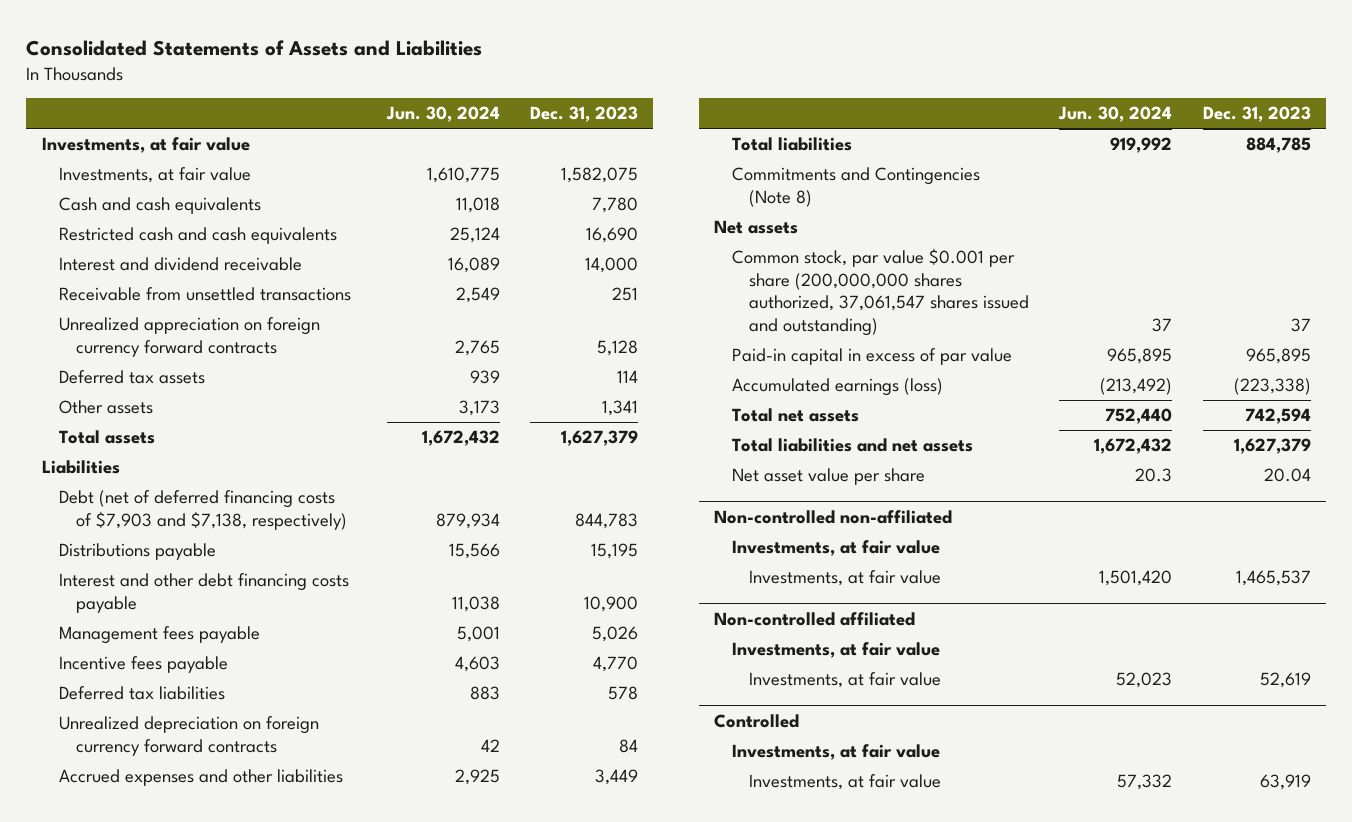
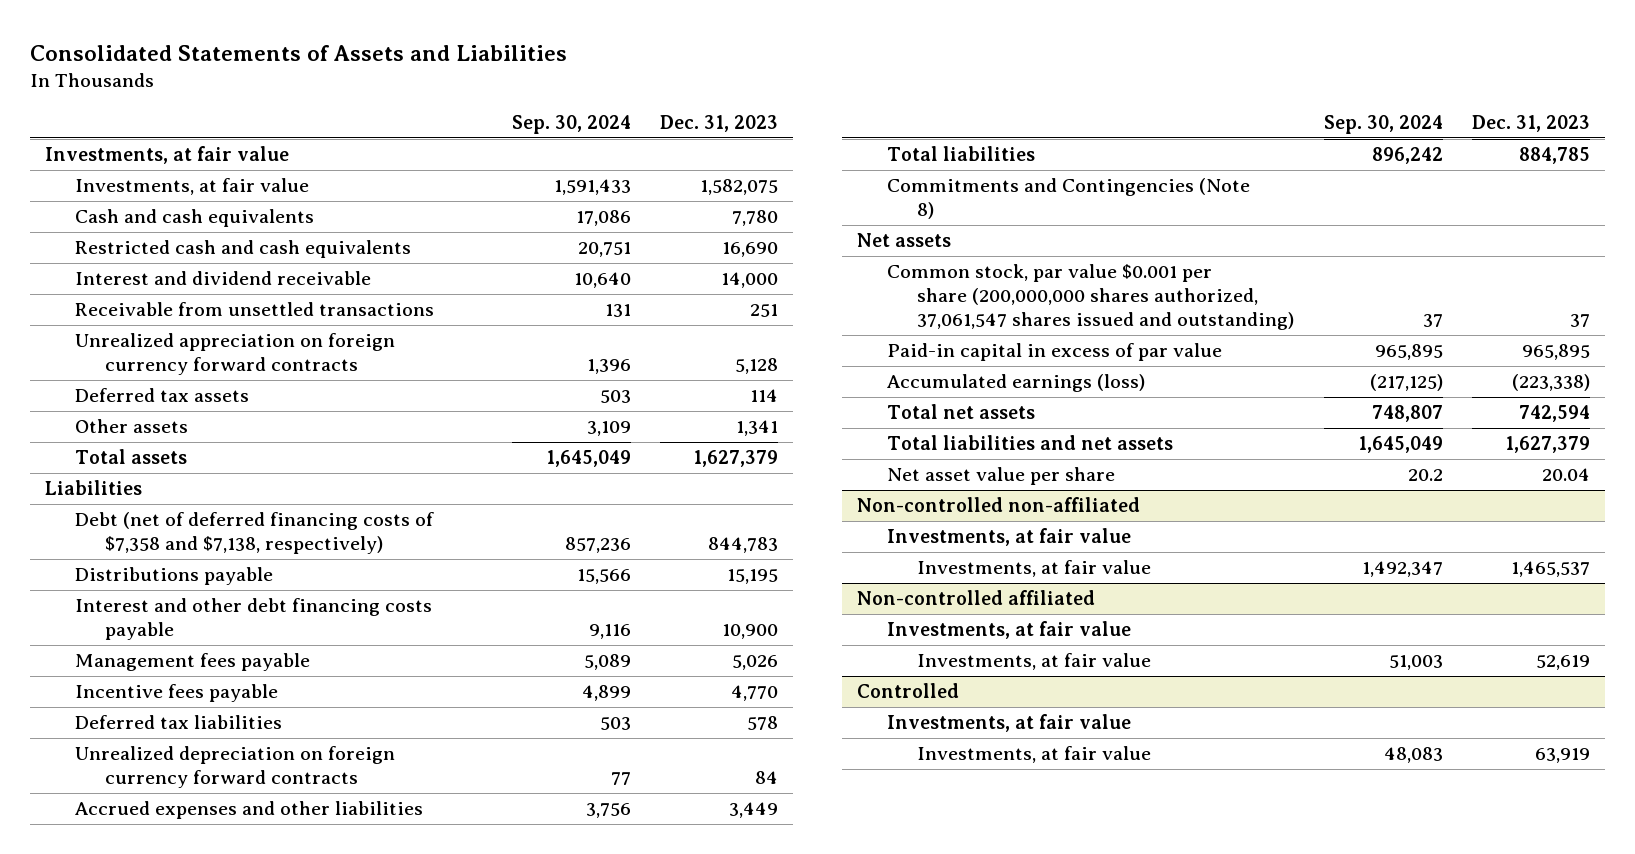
- | Jun. 30, 2024 | Dec. 31, 2023
+ | Sep. 30, 2024 | Dec. 31, 2023
- Debt (net of deferred financing costs of $7,903 and $7,138, respectively) | 879,934 | 844,783
+ Debt (net of deferred financing costs of $7,358 and $7,138, respectively) | 857,236 | 844,783

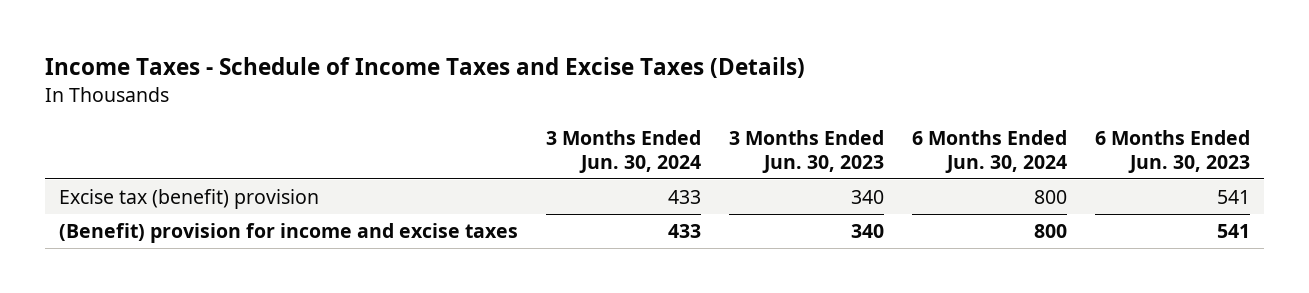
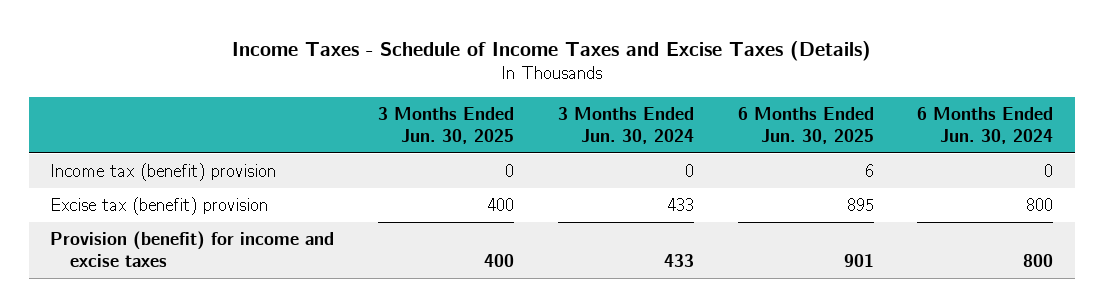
- | 3 Months Ended Jun. 30, 2024 | 3 Months Ended Jun. 30, 2023 | 6 Months Ended Jun. 30, 2024 | 6 Months Ended Jun. 30, 2023
+ | 3 Months Ended Jun. 30, 2025 | 3 Months Ended Jun. 30, 2024 | 6 Months Ended Jun. 30, 2025 | 6 Months Ended Jun. 30, 2024
+ Income tax (benefit) provision | 0 | 0 | 6 | 0
- (Benefit) provision for income and excise taxes | 433 | 340 | 800 | 541
+ Provision (benefit) for income and excise taxes | 400 | 433 | 901 | 800

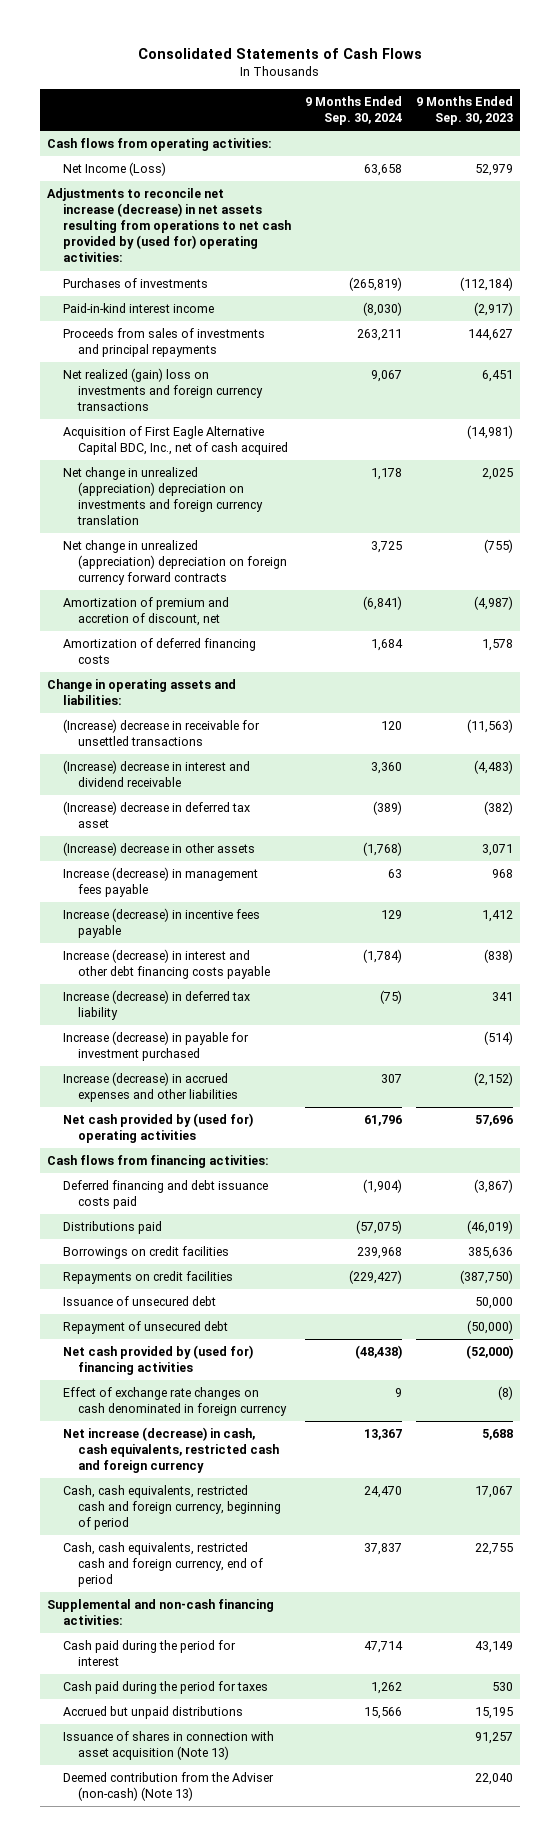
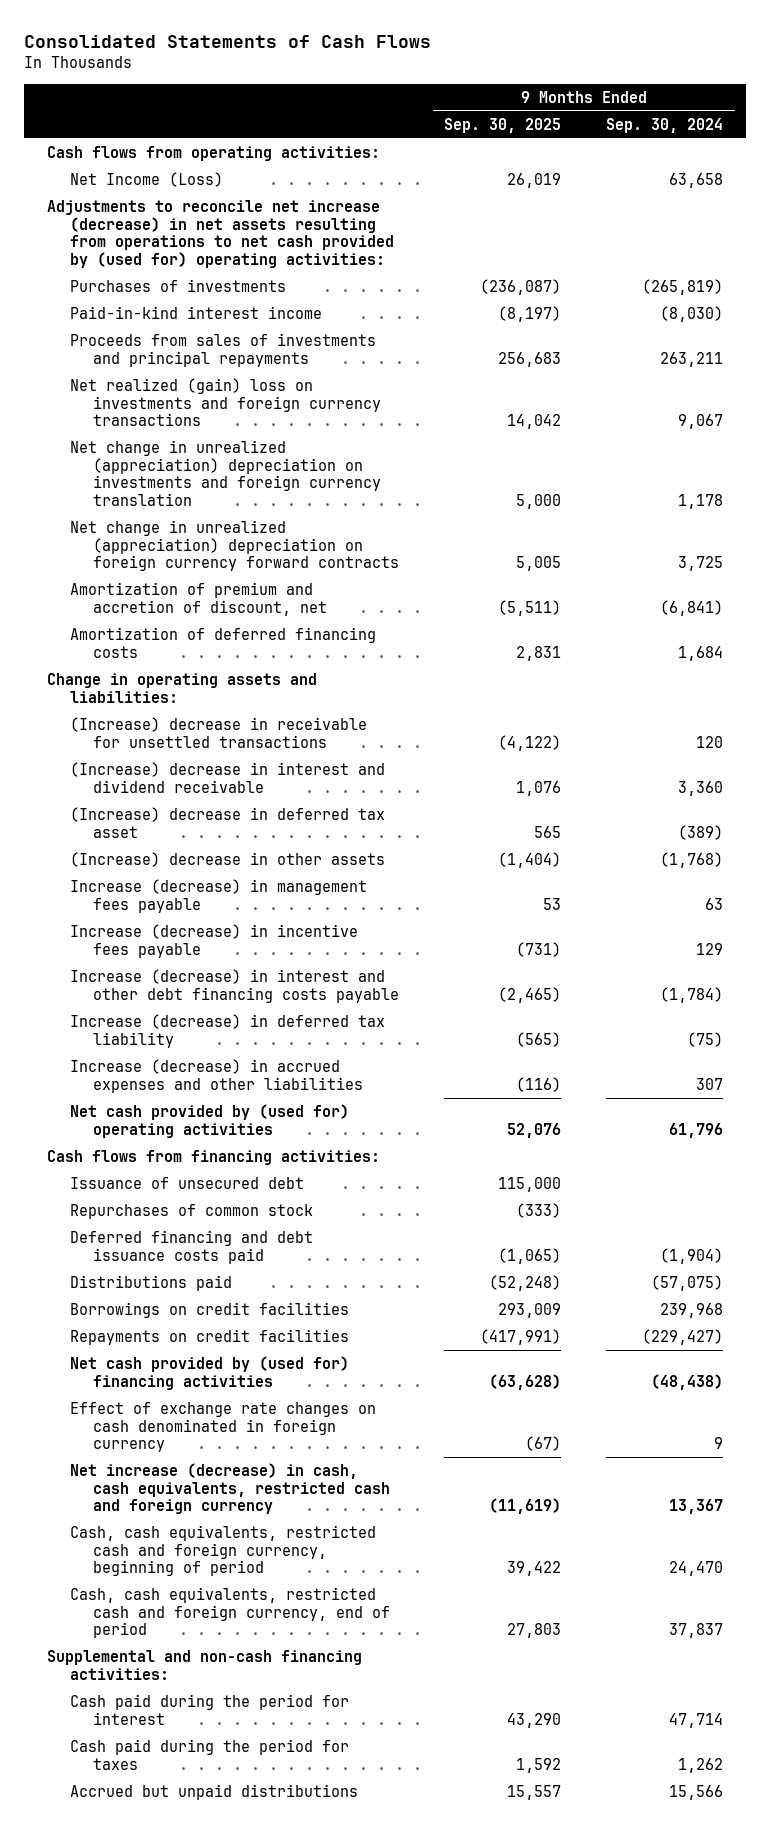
- | 9 Months Ended Sep. 30, 2024 | 9 Months Ended Sep. 30, 2023
+ | 9 Months Ended Sep. 30, 2025 | 9 Months Ended Sep. 30, 2024
- Acquisition of First Eagle Alternative Capital BDC, Inc., net of cash acquired | | (14,981)
- Increase (decrease) in payable for investment purchased | | (514)
moved up: Issuance of unsecured debt | 115,000 |
+ Repurchases of common stock | (333) |
- Repayment of unsecured debt | | (50,000)
- Issuance of shares in connection with asset acquisition (Note 13) | | 91,257
- Deemed contribution from the Adviser (non-cash) (Note 13) | | 22,040

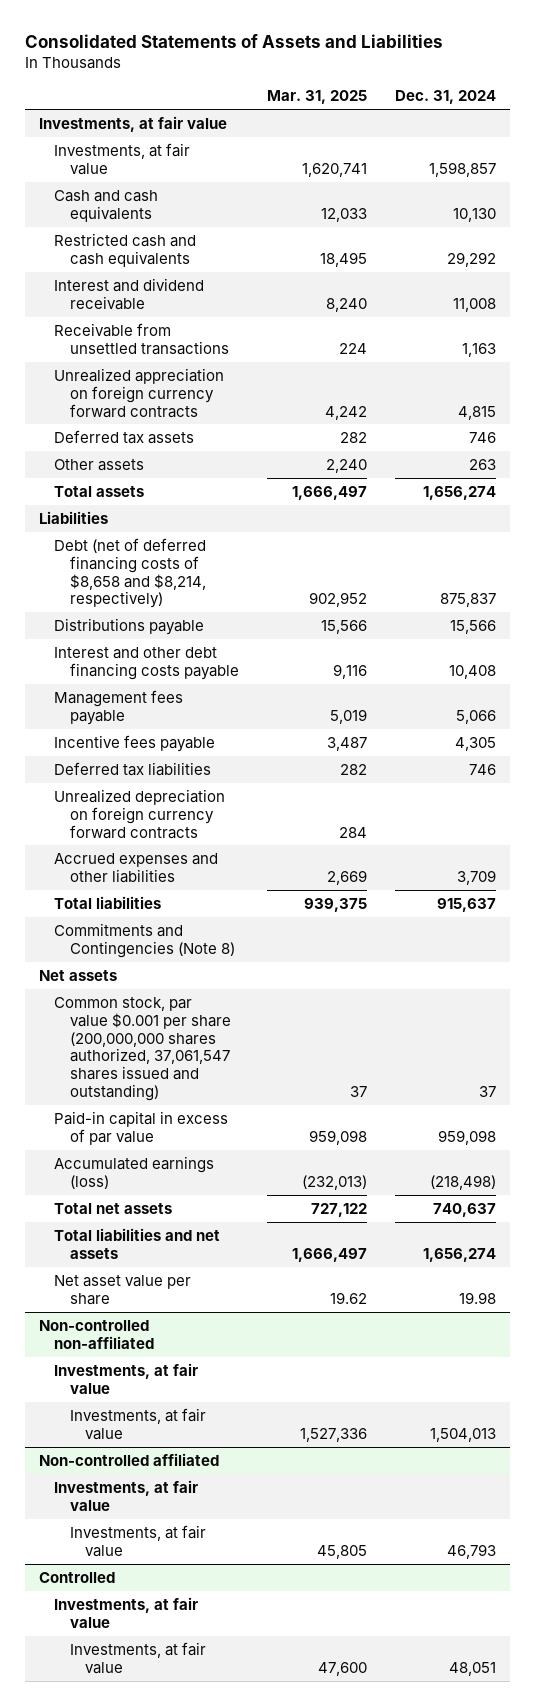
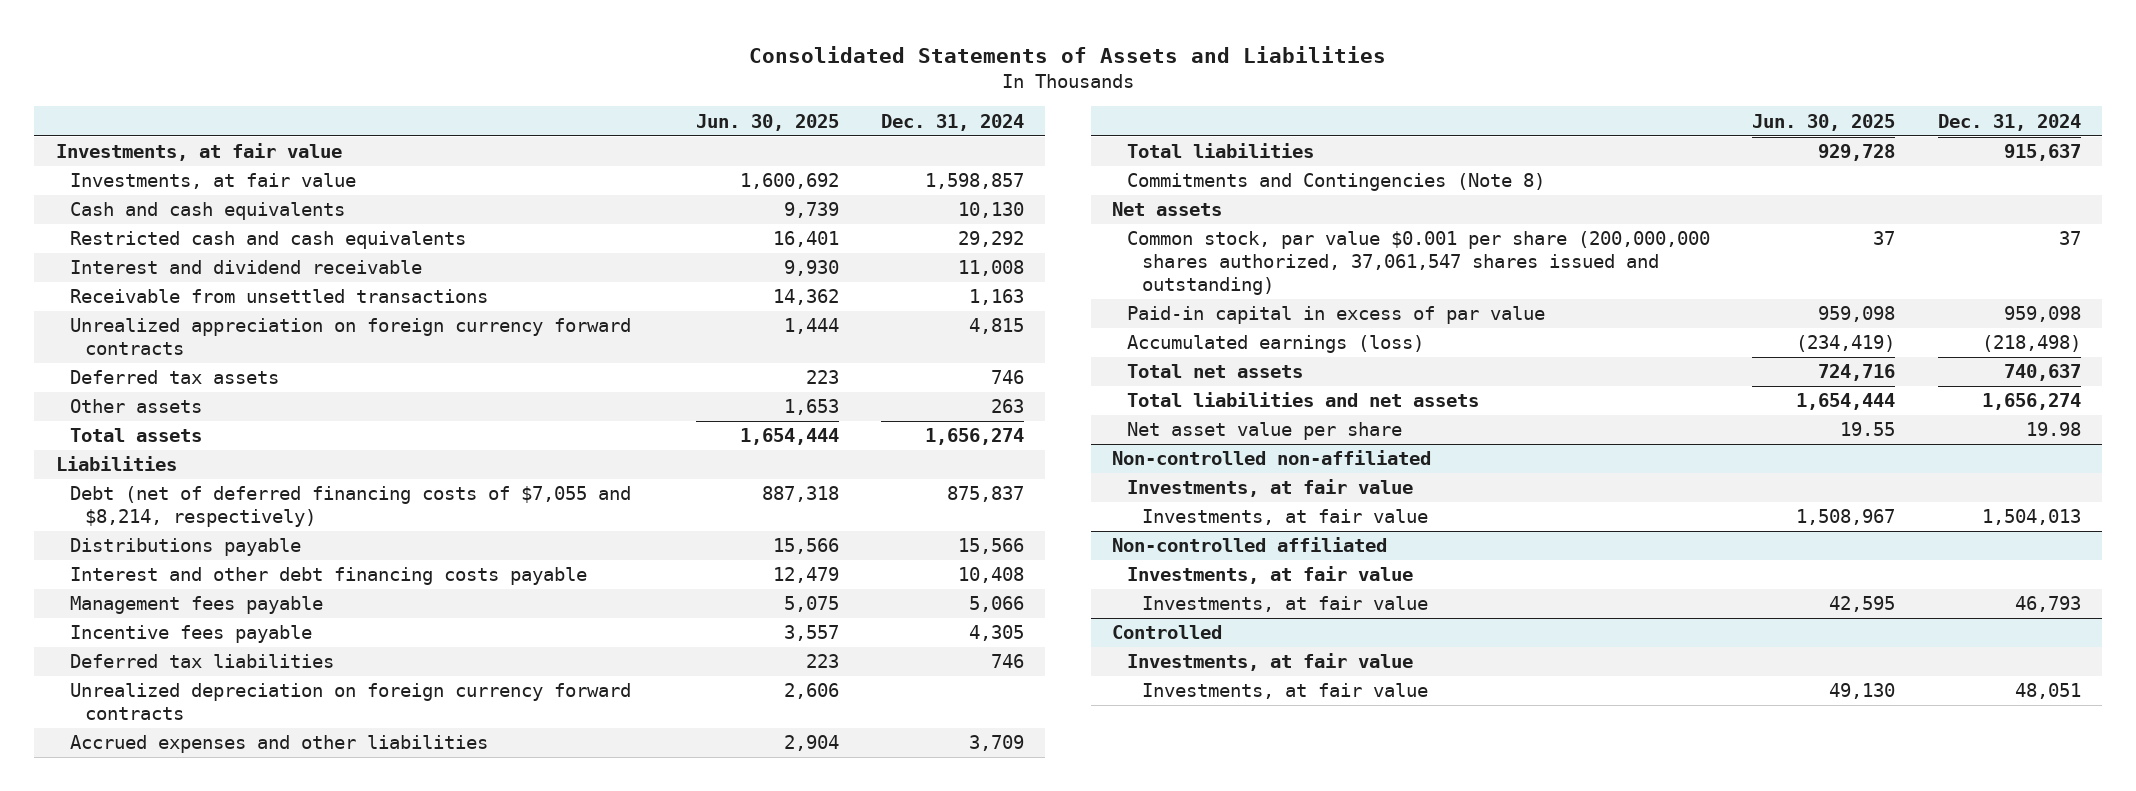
- | Mar. 31, 2025 | Dec. 31, 2024
+ | Jun. 30, 2025 | Dec. 31, 2024
- Debt (net of deferred financing costs of $8,658 and $8,214, respectively) | 902,952 | 875,837
+ Debt (net of deferred financing costs of $7,055 and $8,214, respectively) | 887,318 | 875,837

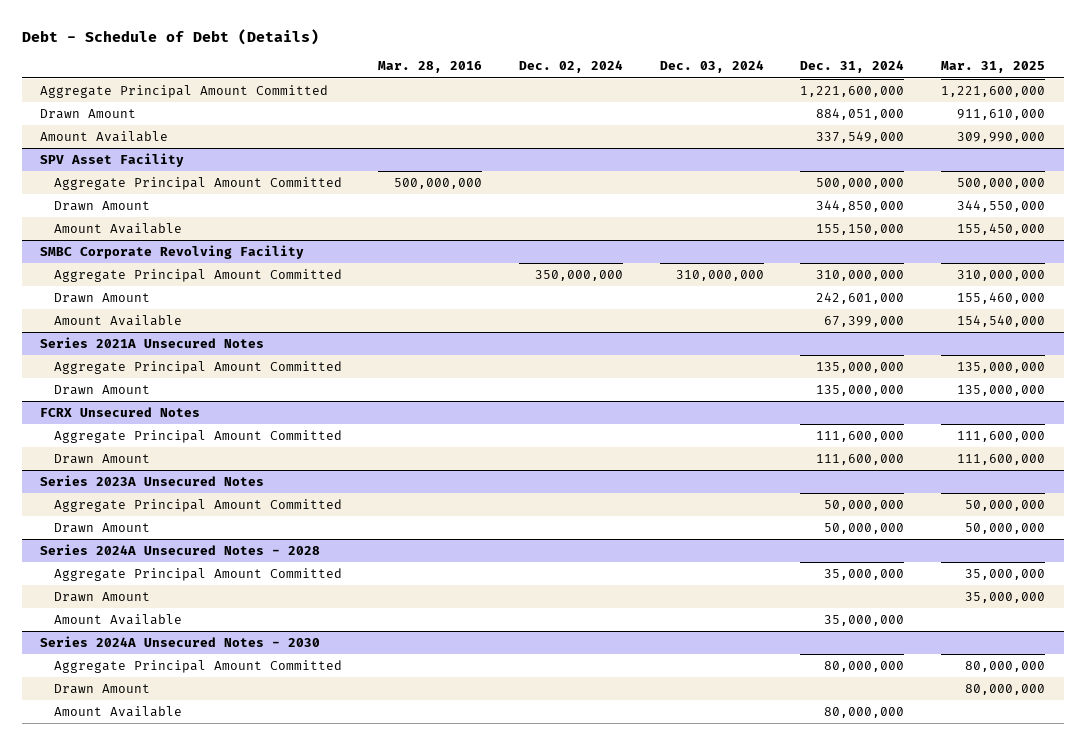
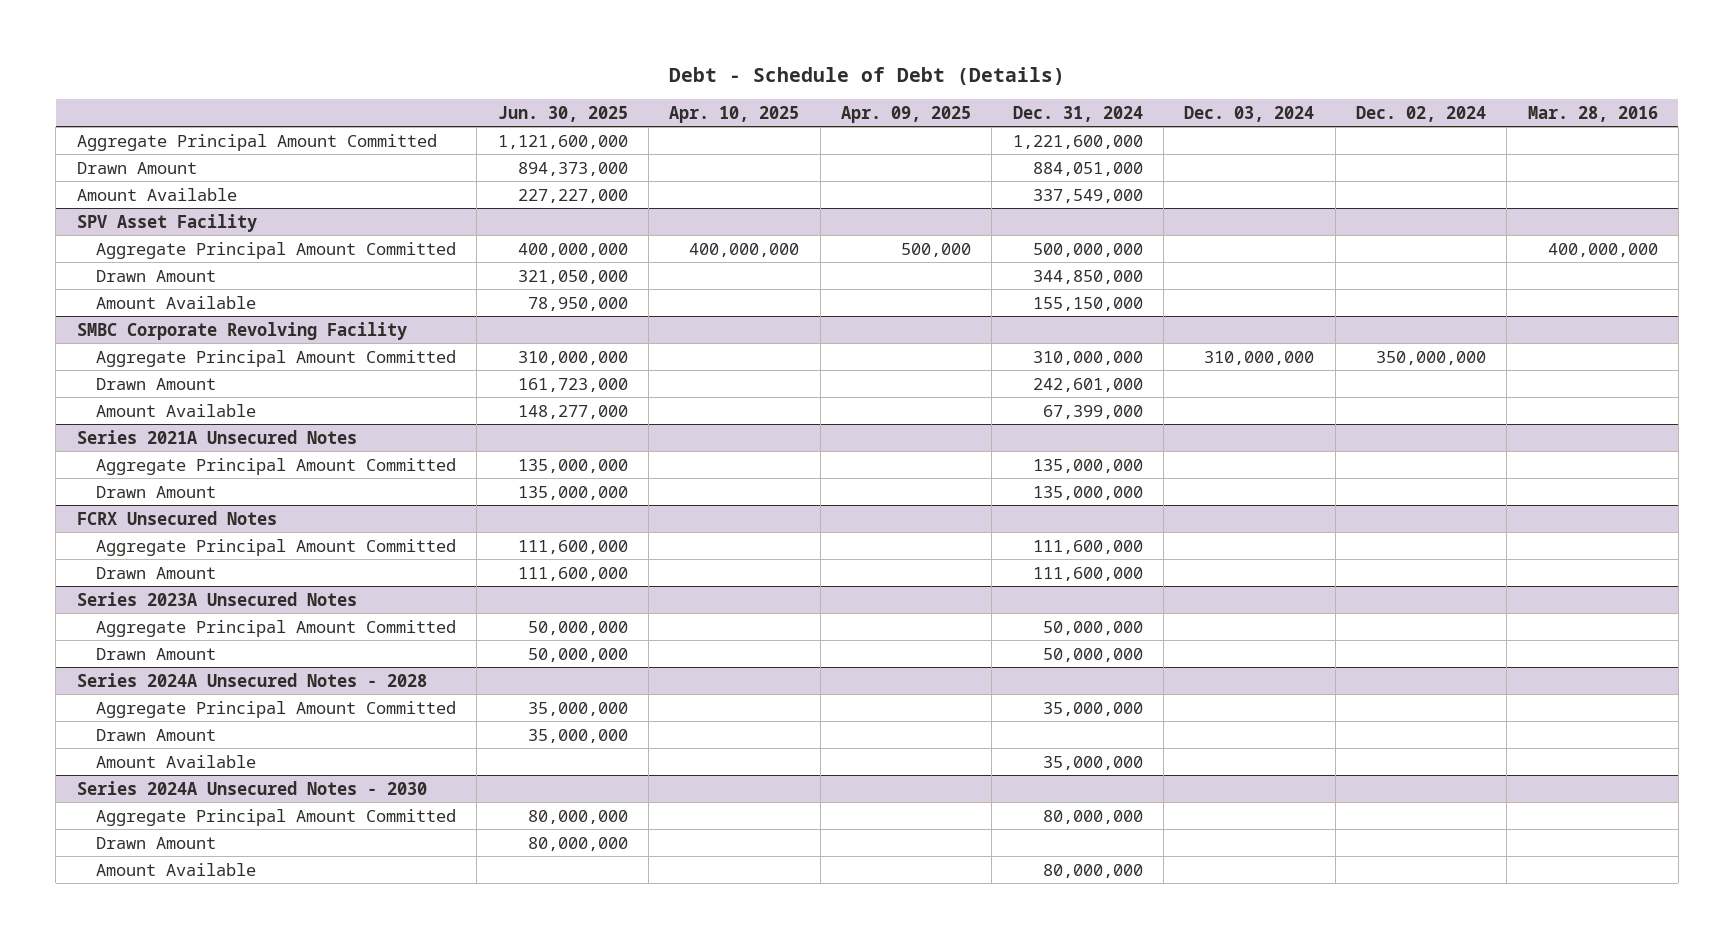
- | Mar. 28, 2016 | Dec. 02, 2024 | Dec. 03, 2024 | Dec. 31, 2024 | Mar. 31, 2025
+ | Jun. 30, 2025 | Apr. 10, 2025 | Apr. 09, 2025 | Dec. 31, 2024 | Dec. 03, 2024 | Dec. 02, 2024 | Mar. 28, 2016
@ SPV Asset Facility
- Aggregate Principal Amount Committed | 500,000,000 | | | 500,000,000 | 500,000,000
+ Aggregate Principal Amount Committed | 400,000,000 | 400,000,000 | 500,000 | 500,000,000 | | | 400,000,000

